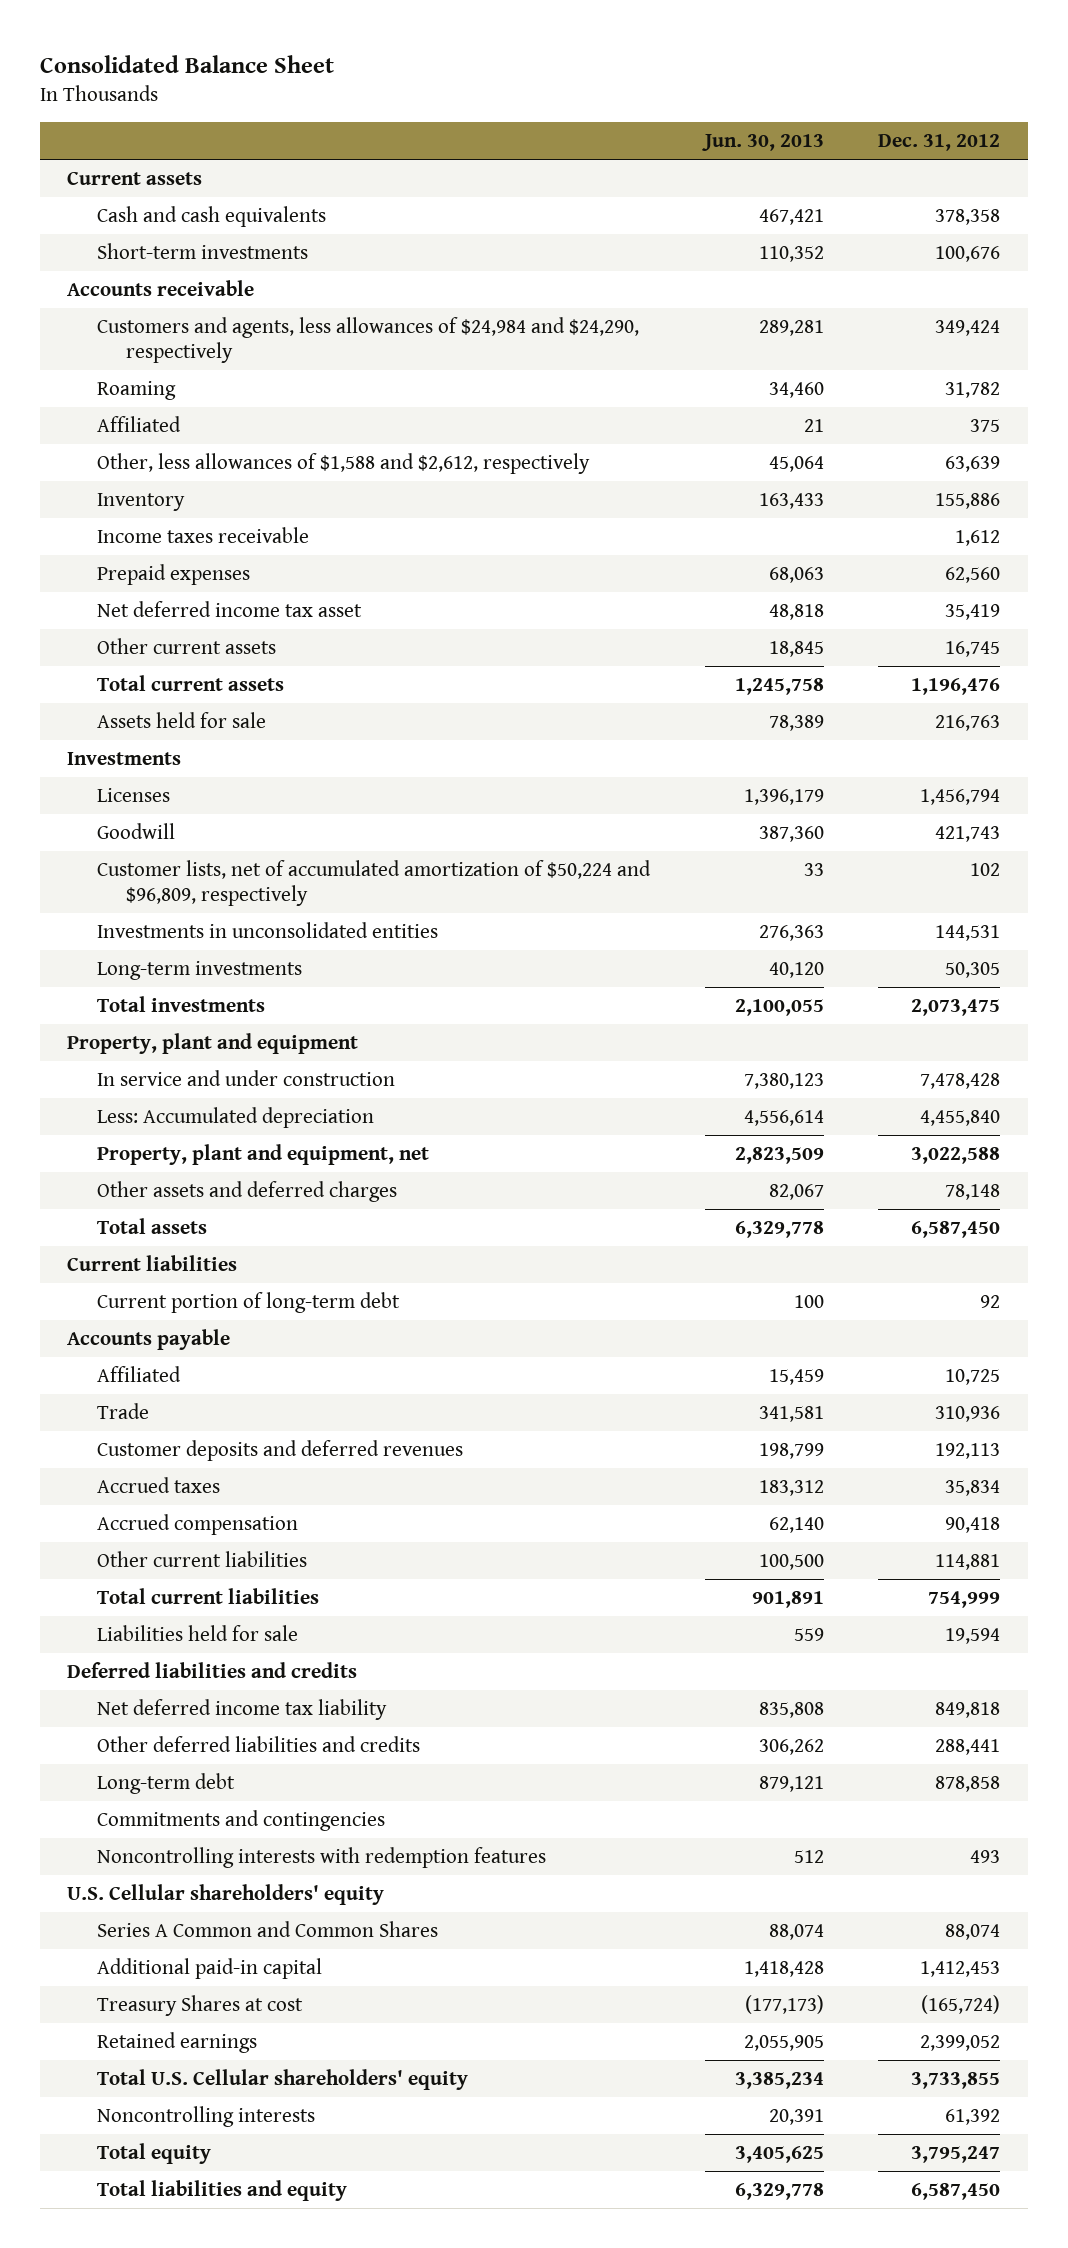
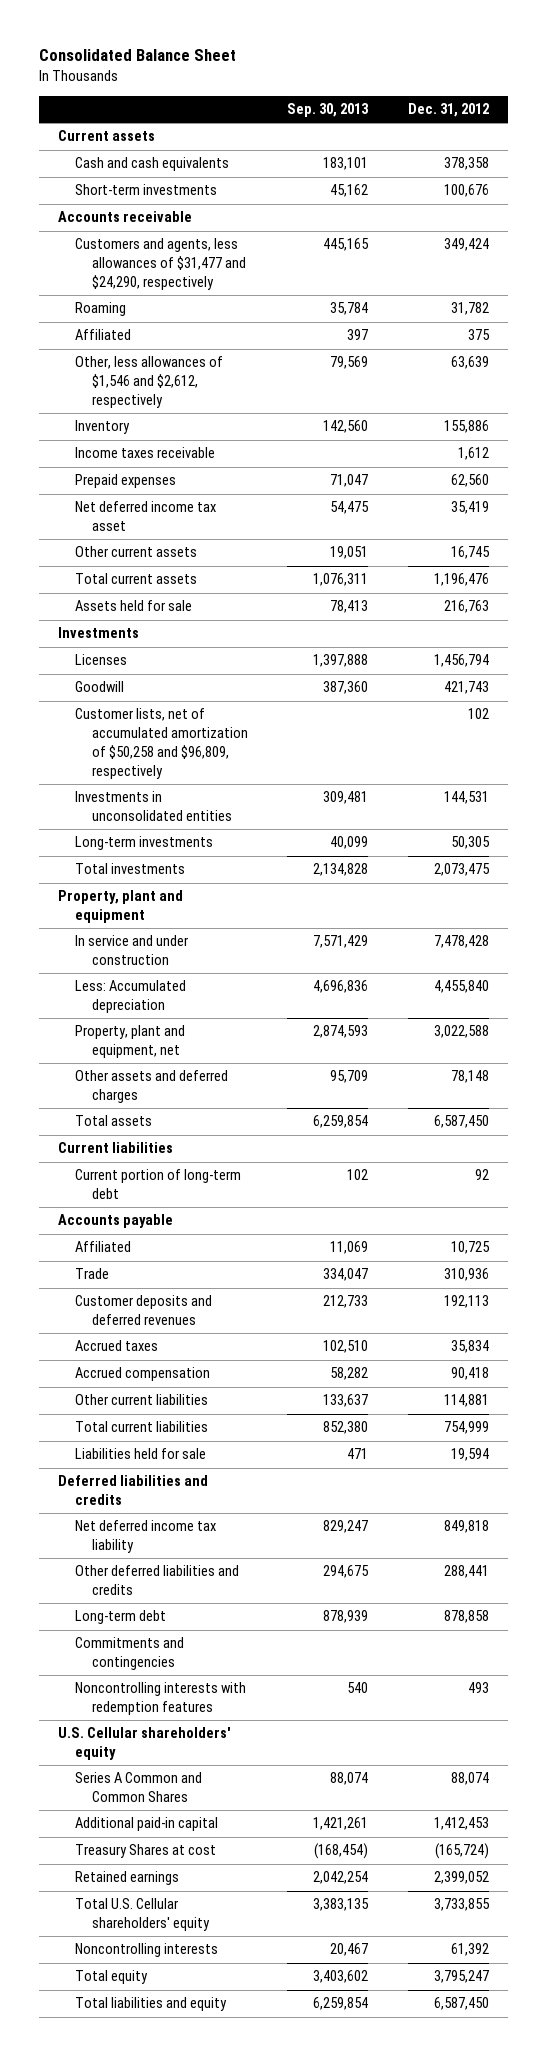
- | Jun. 30, 2013 | Dec. 31, 2012
+ | Sep. 30, 2013 | Dec. 31, 2012
- Customers and agents, less allowances of $24,984 and $24,290, respectively | 289,281 | 349,424
+ Customers and agents, less allowances of $31,477 and $24,290, respectively | 445,165 | 349,424
- Other, less allowances of $1,588 and $2,612, respectively | 45,064 | 63,639
+ Other, less allowances of $1,546 and $2,612, respectively | 79,569 | 63,639
- Customer lists, net of accumulated amortization of $50,224 and $96,809, respectively | 33 | 102
+ Customer lists, net of accumulated amortization of $50,258 and $96,809, respectively | | 102

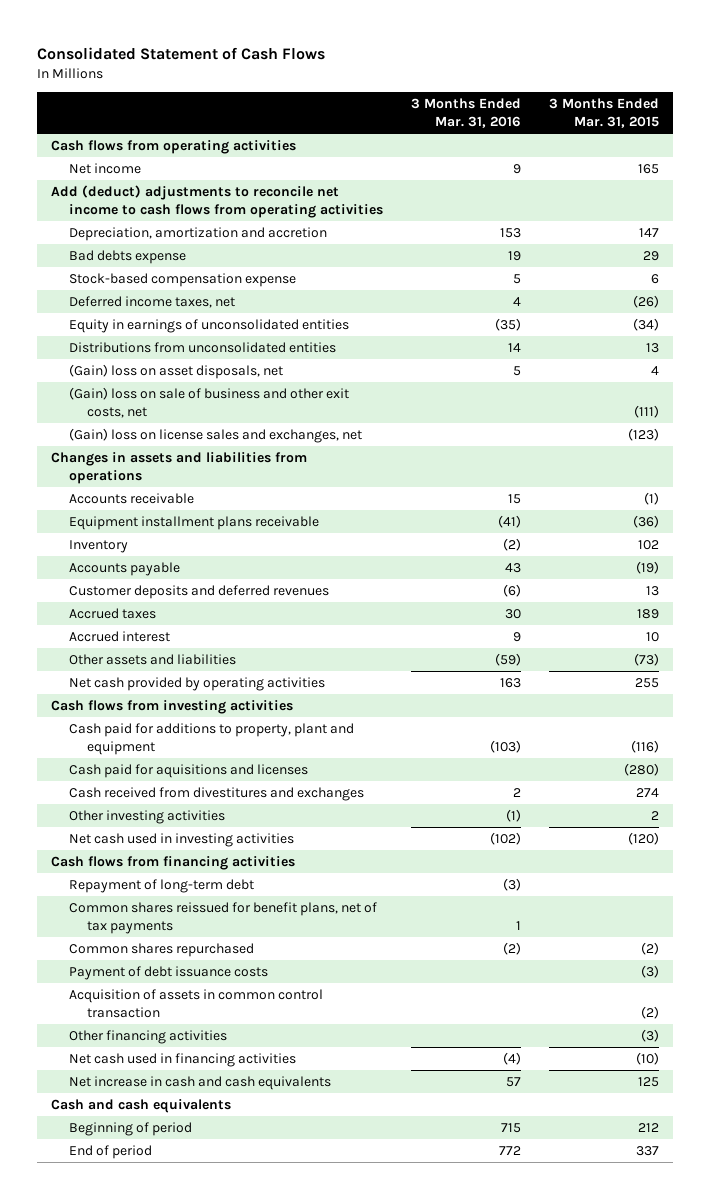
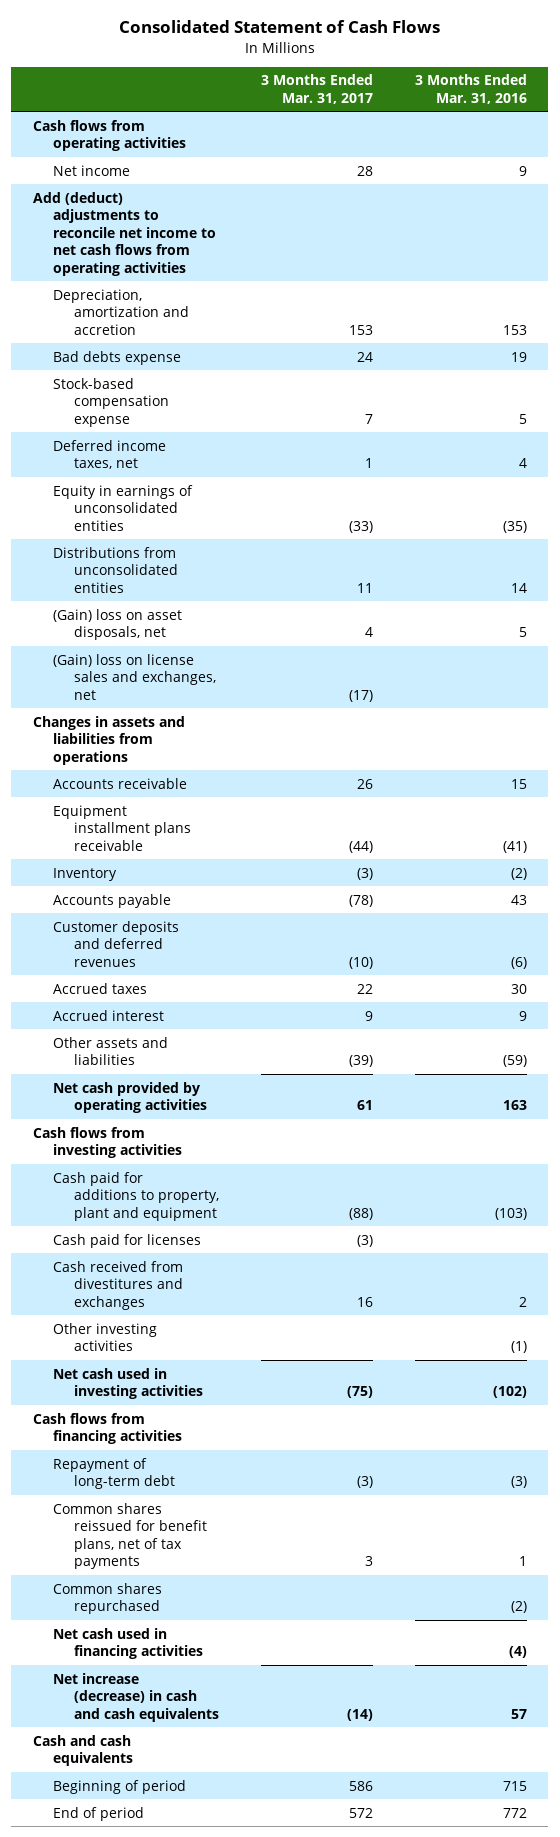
- | 3 Months Ended Mar. 31, 2016 | 3 Months Ended Mar. 31, 2015
+ | 3 Months Ended Mar. 31, 2017 | 3 Months Ended Mar. 31, 2016
- Add (deduct) adjustments to reconcile net income to cash flows from operating activities
+ Add (deduct) adjustments to reconcile net income to net cash flows from operating activities
- (Gain) loss on sale of business and other exit costs, net | | (111)
- Cash paid for aquisitions and licenses | | (280)
+ Cash paid for licenses | (3) |
- Payment of debt issuance costs | | (3)
- Acquisition of assets in common control transaction | | (2)
- Other financing activities | | (3)
- Net increase in cash and cash equivalents | 57 | 125
+ Net increase (decrease) in cash and cash equivalents | (14) | 57

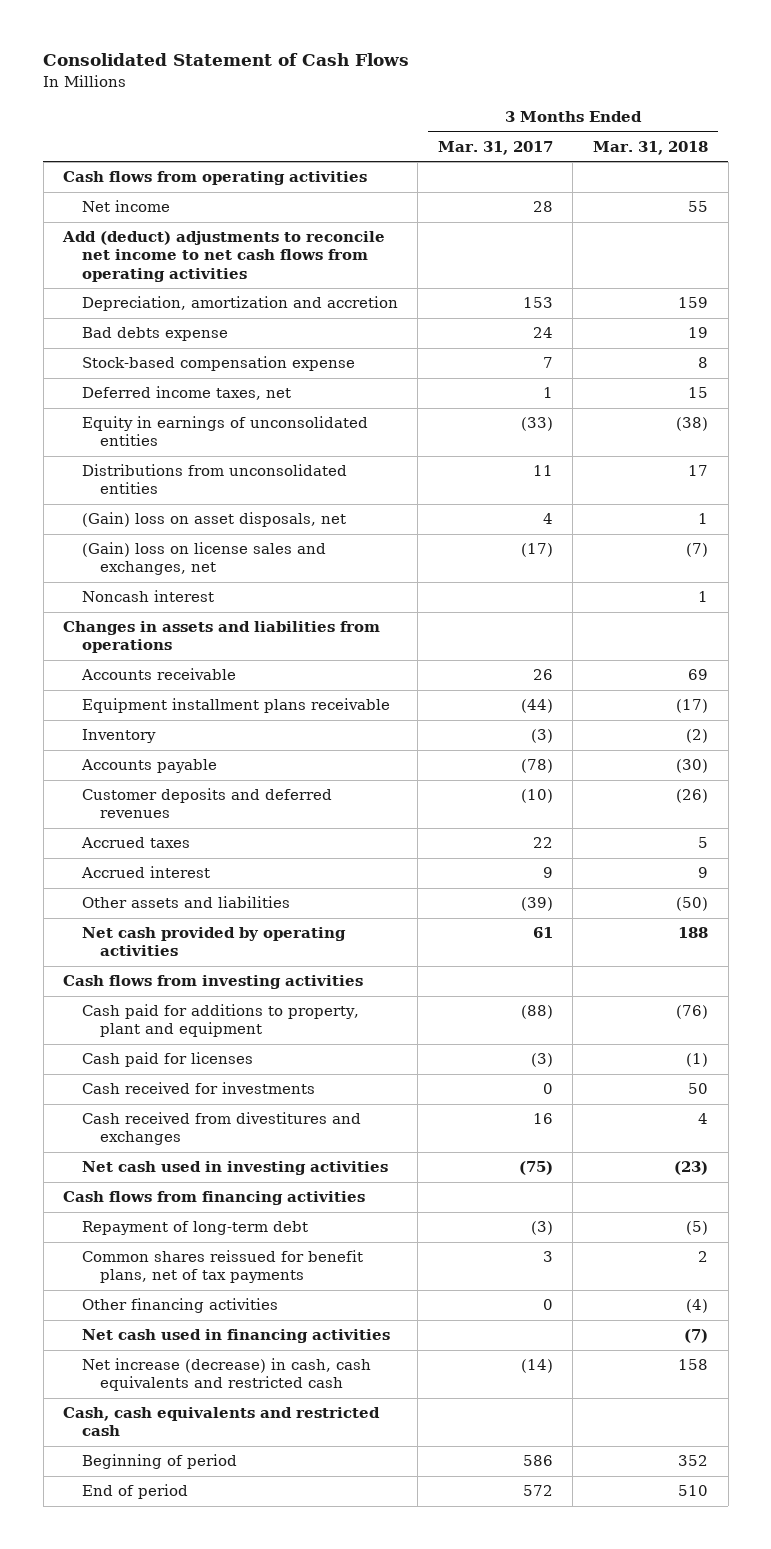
- | 3 Months Ended Mar. 31, 2017 | 3 Months Ended Mar. 31, 2016
+ | 3 Months Ended Mar. 31, 2017 | 3 Months Ended Mar. 31, 2018
+ Noncash interest | | 1
+ Cash received for investments | 0 | 50
- Other investing activities | | (1)
- Common shares repurchased | | (2)
+ Other financing activities | 0 | (4)
- Net increase (decrease) in cash and cash equivalents | (14) | 57
- Cash and cash equivalents
+ Net increase (decrease) in cash, cash equivalents and restricted cash | (14) | 158
+ Cash, cash equivalents and restricted cash

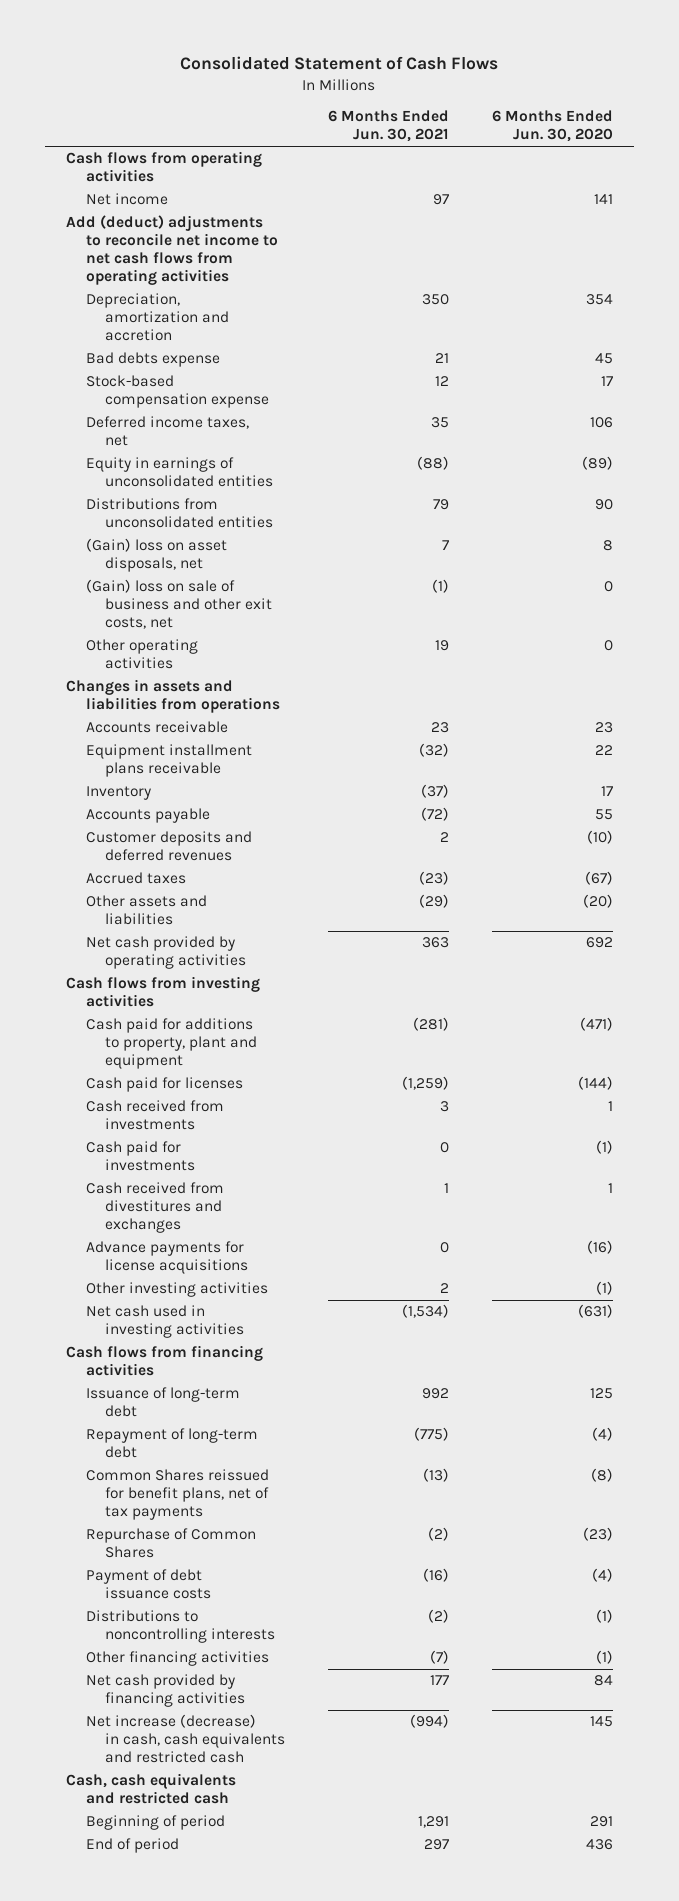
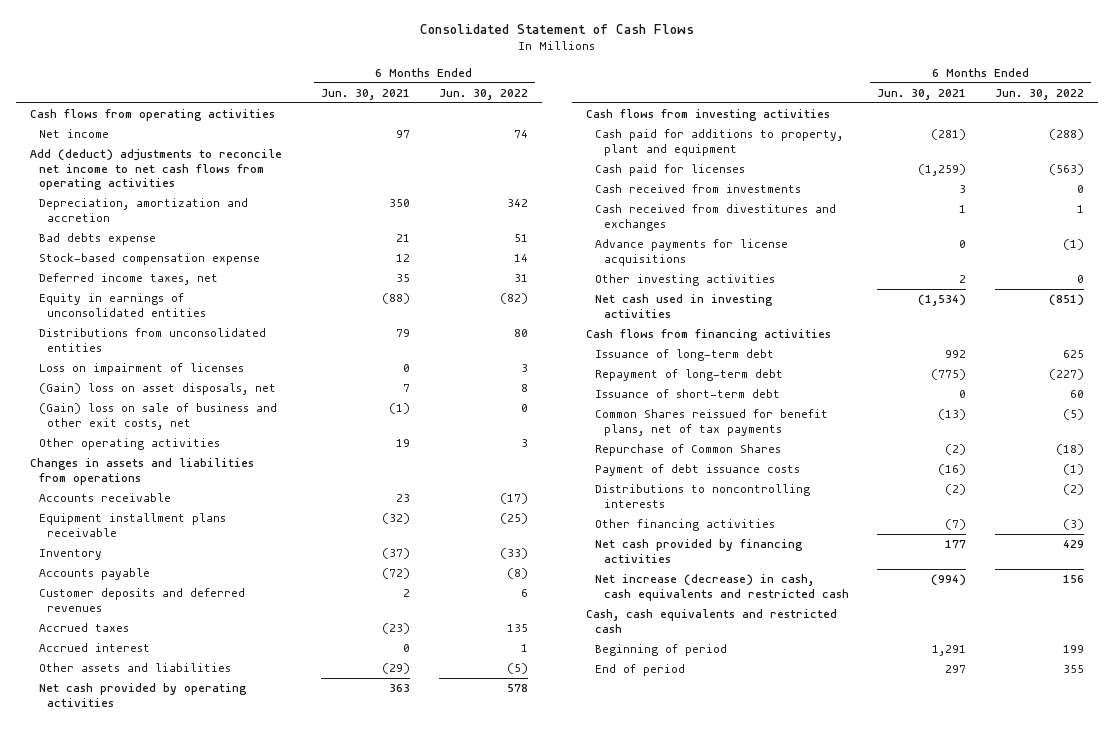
- | 6 Months Ended Jun. 30, 2021 | 6 Months Ended Jun. 30, 2020
+ | 6 Months Ended Jun. 30, 2021 | 6 Months Ended Jun. 30, 2022
+ Loss on impairment of licenses | 0 | 3
+ Accrued interest | 0 | 1
- Cash paid for investments | 0 | (1)
+ Issuance of short-term debt | 0 | 60

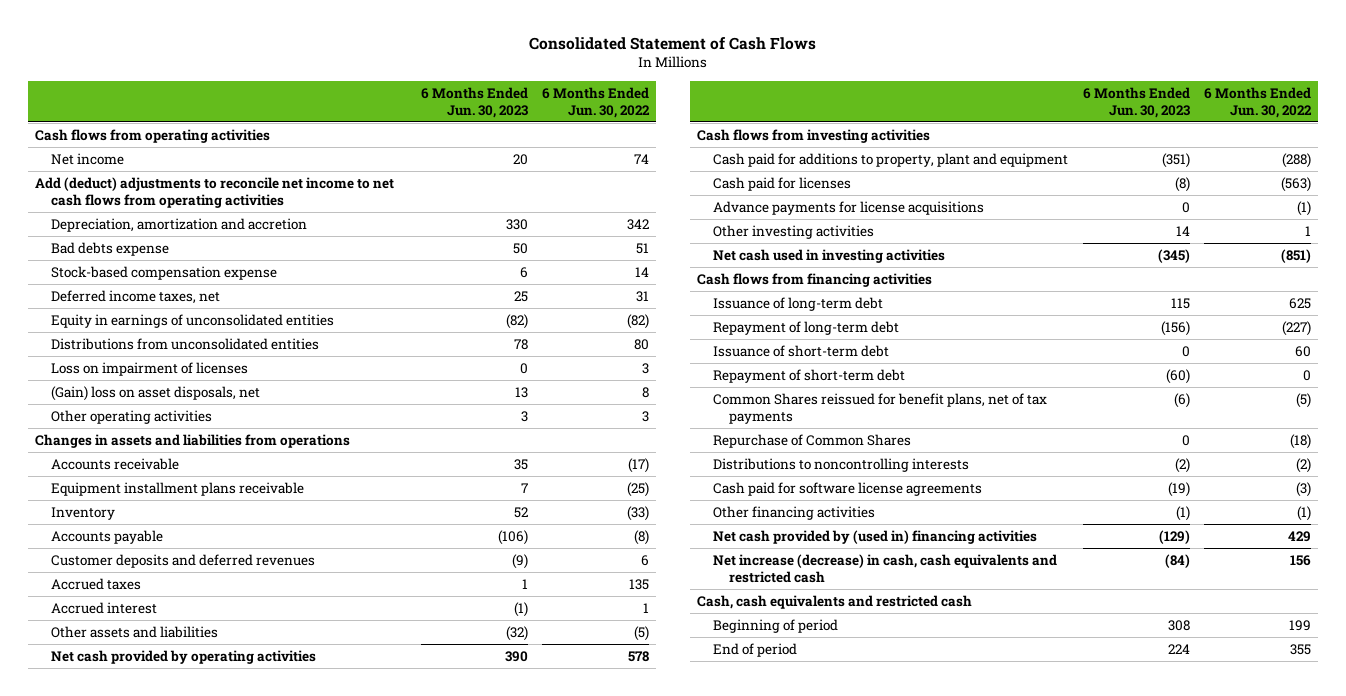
- | 6 Months Ended Jun. 30, 2021 | 6 Months Ended Jun. 30, 2022
+ | 6 Months Ended Jun. 30, 2023 | 6 Months Ended Jun. 30, 2022
- (Gain) loss on sale of business and other exit costs, net | (1) | 0
- Cash received from investments | 3 | 0
- Cash received from divestitures and exchanges | 1 | 1
- Other investing activities | 2 | 0
+ Other investing activities | 14 | 1
+ Repayment of short-term debt | (60) | 0
- Payment of debt issuance costs | (16) | (1)
- Other financing activities | (7) | (3)
- Net cash provided by financing activities | 177 | 429
+ Cash paid for software license agreements | (19) | (3)
+ Other financing activities | (1) | (1)
+ Net cash provided by (used in) financing activities | (129) | 429

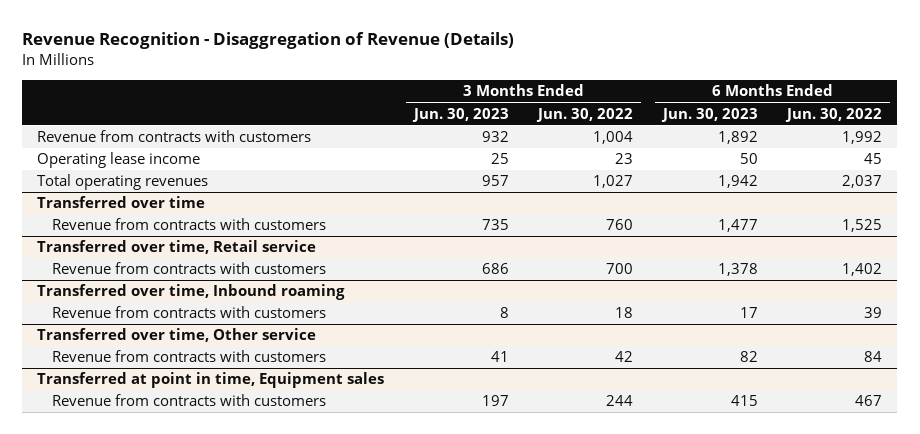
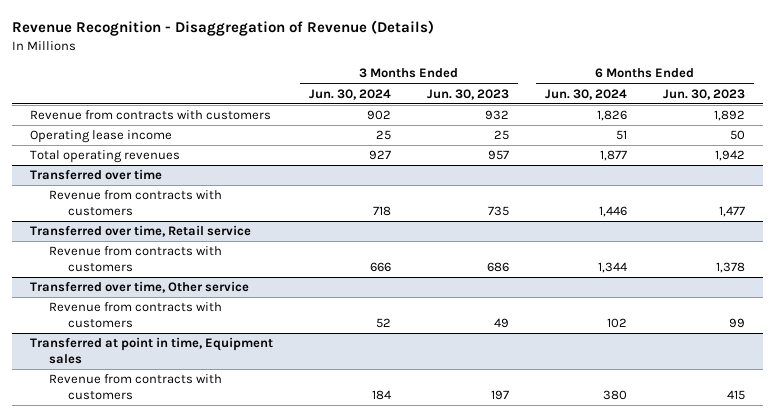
- | 3 Months Ended Jun. 30, 2023 | 3 Months Ended Jun. 30, 2022 | 6 Months Ended Jun. 30, 2023 | 6 Months Ended Jun. 30, 2022
+ | 3 Months Ended Jun. 30, 2024 | 3 Months Ended Jun. 30, 2023 | 6 Months Ended Jun. 30, 2024 | 6 Months Ended Jun. 30, 2023
- Transferred over time, Inbound roaming
- Revenue from contracts with customers | 8 | 18 | 17 | 39
@ Transferred over time, Other service
- Revenue from contracts with customers | 41 | 42 | 82 | 84
+ Revenue from contracts with customers | 52 | 49 | 102 | 99

